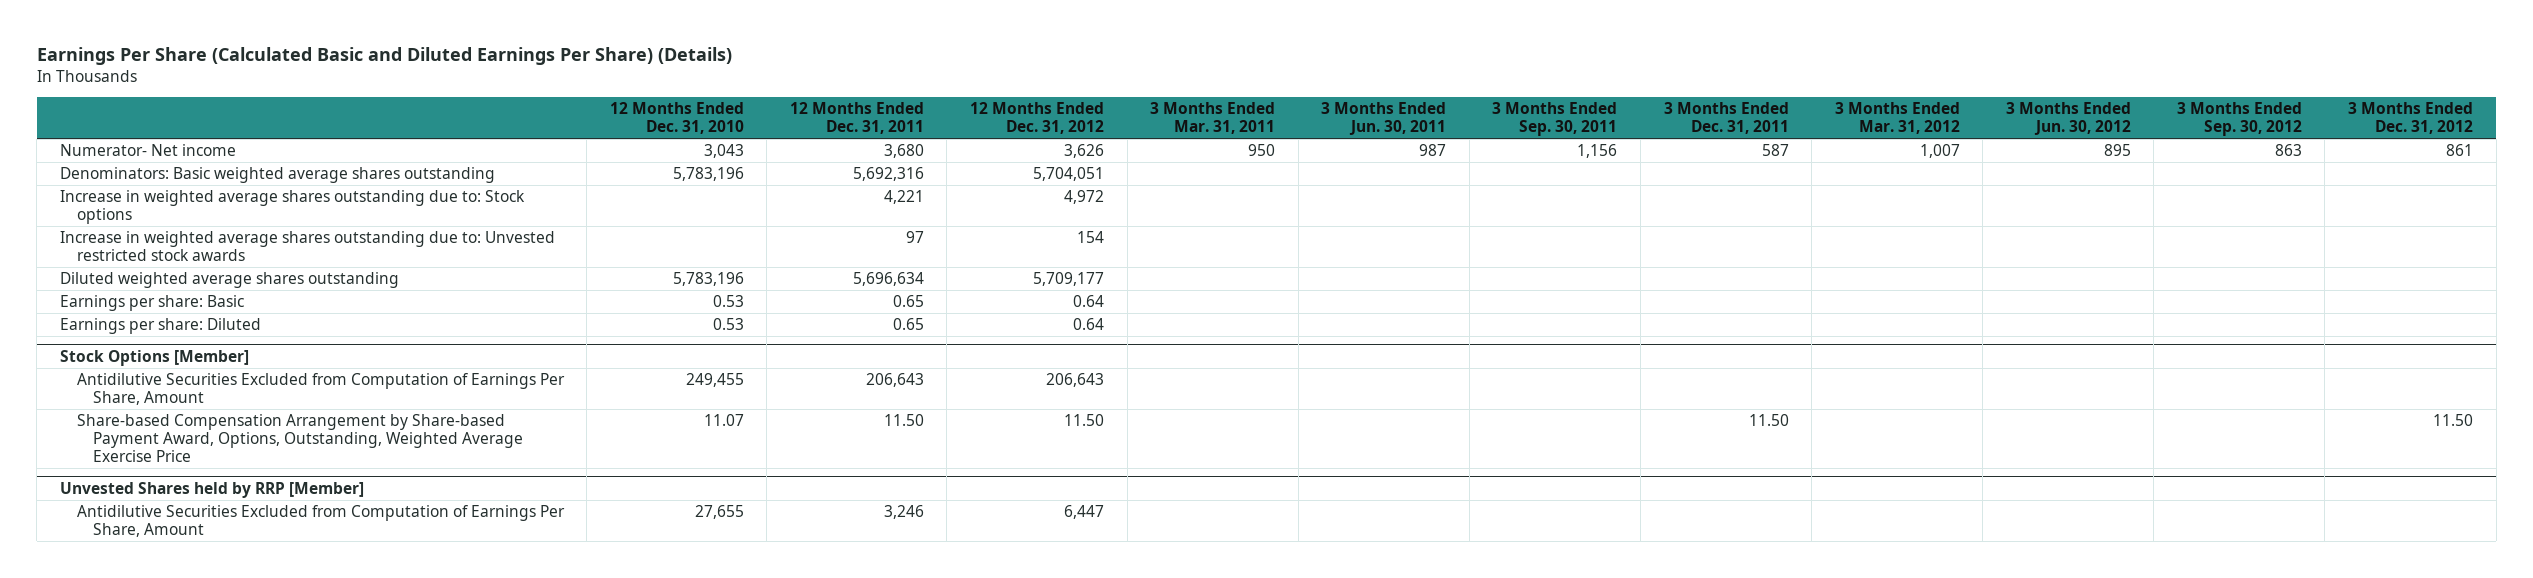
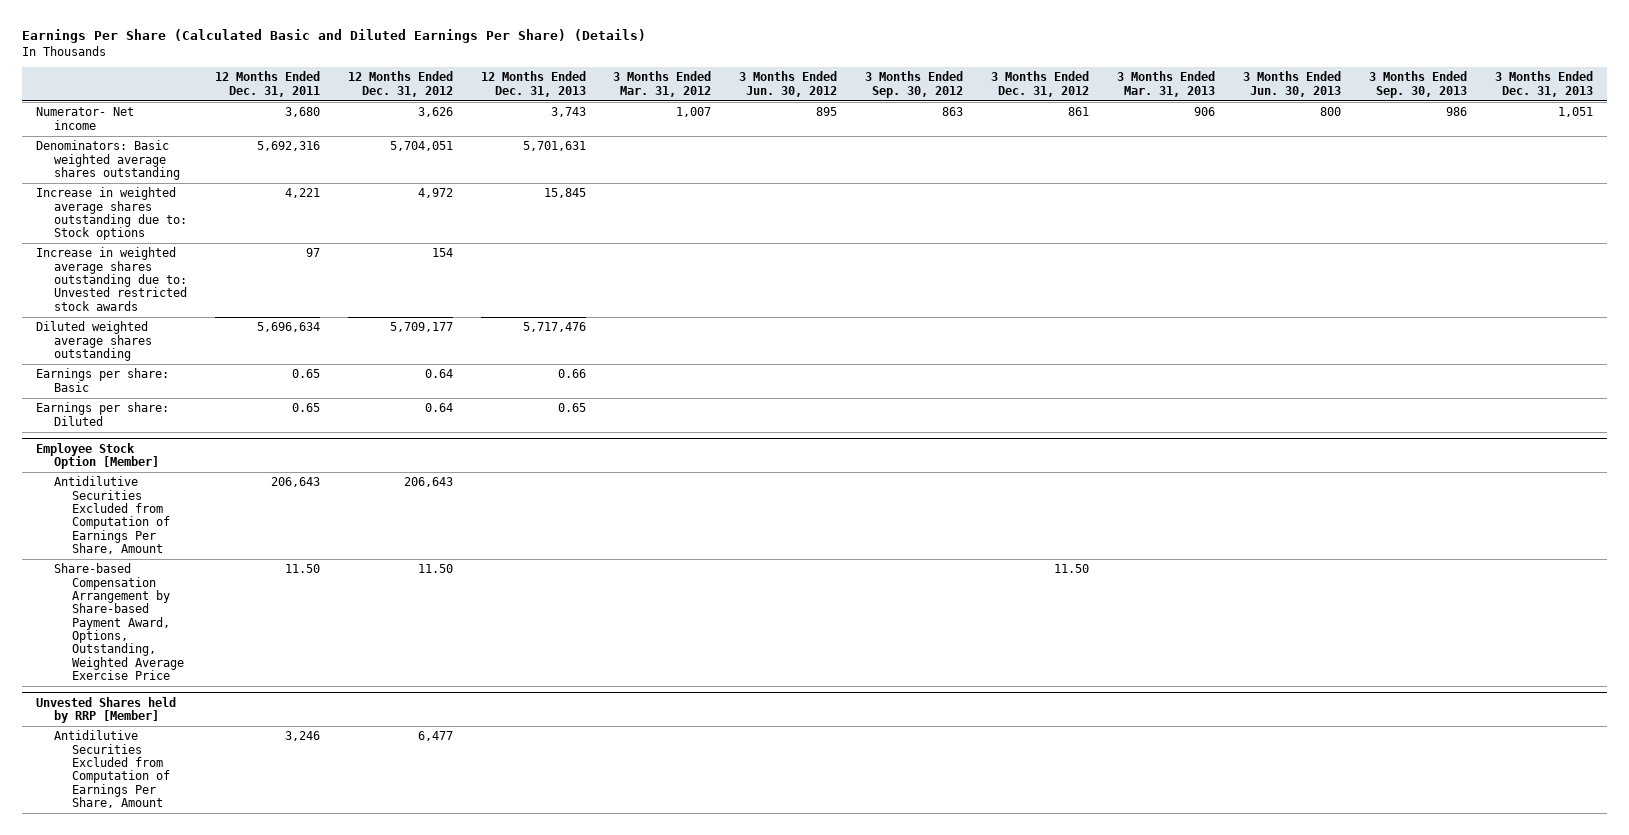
- | 12 Months Ended Dec. 31, 2010 | 12 Months Ended Dec. 31, 2011 | 12 Months Ended Dec. 31, 2012 | 3 Months Ended Mar. 31, 2011 | 3 Months Ended Jun. 30, 2011 | 3 Months Ended Sep. 30, 2011 | 3 Months Ended Dec. 31, 2011 | 3 Months Ended Mar. 31, 2012 | 3 Months Ended Jun. 30, 2012 | 3 Months Ended Sep. 30, 2012 | 3 Months Ended Dec. 31, 2012
+ | 12 Months Ended Dec. 31, 2011 | 12 Months Ended Dec. 31, 2012 | 12 Months Ended Dec. 31, 2013 | 3 Months Ended Mar. 31, 2012 | 3 Months Ended Jun. 30, 2012 | 3 Months Ended Sep. 30, 2012 | 3 Months Ended Dec. 31, 2012 | 3 Months Ended Mar. 31, 2013 | 3 Months Ended Jun. 30, 2013 | 3 Months Ended Sep. 30, 2013 | 3 Months Ended Dec. 31, 2013
- Stock Options [Member]
+ Employee Stock Option [Member]
@ Unvested Shares held by RRP [Member]
- Antidilutive Securities Excluded from Computation of Earnings Per Share, Amount | 27,655 | 3,246 | 6,447 | | | | | | | |
+ Antidilutive Securities Excluded from Computation of Earnings Per Share, Amount | 3,246 | 6,477 | | | | | | | | |

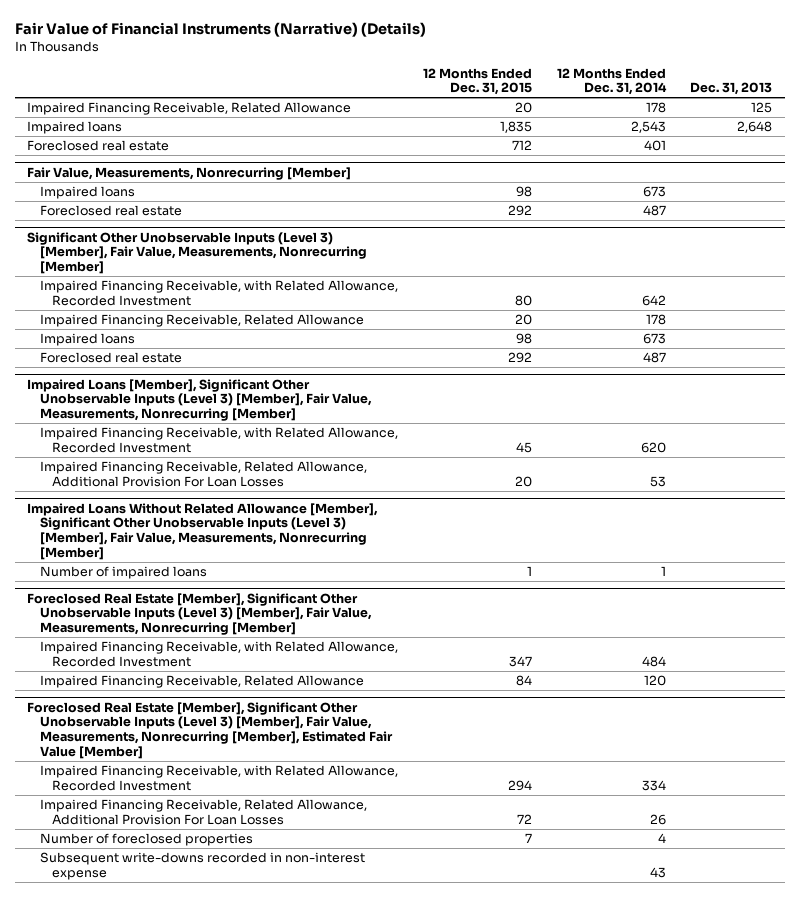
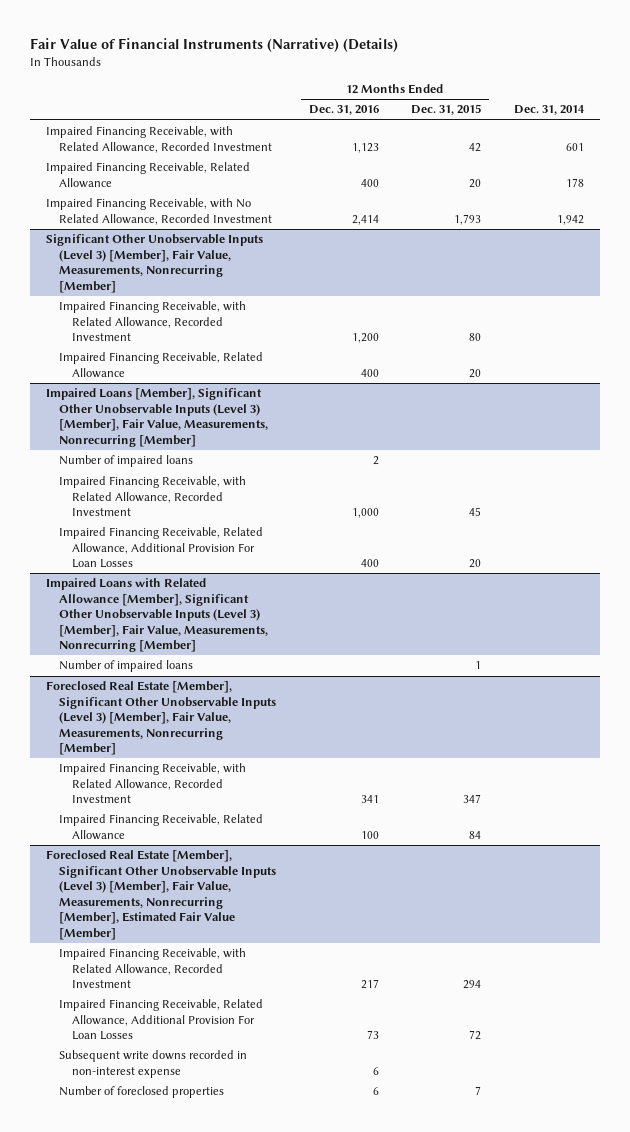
- | 12 Months Ended Dec. 31, 2015 | 12 Months Ended Dec. 31, 2014 | Dec. 31, 2013
+ | 12 Months Ended Dec. 31, 2016 | 12 Months Ended Dec. 31, 2015 | Dec. 31, 2014
+ Impaired Financing Receivable, with Related Allowance, Recorded Investment | 1,123 | 42 | 601
- Impaired loans | 1,835 | 2,543 | 2,648
- Foreclosed real estate | 712 | 401 |
- Fair Value, Measurements, Nonrecurring [Member]
- Impaired loans | 98 | 673 |
- Foreclosed real estate | 292 | 487 |
+ Impaired Financing Receivable, with No Related Allowance, Recorded Investment | 2,414 | 1,793 | 1,942
@ Significant Other Unobservable Inputs (Level 3) [Member], Fair Value, Measurements, Nonrecurring [Member]
- Impaired loans | 98 | 673 |
- Foreclosed real estate | 292 | 487 |
@ Impaired Loans [Member], Significant Other Unobservable Inputs (Level 3) [Member], Fair Value, Measurements, Nonrecurring [Member]
+ Number of impaired loans | 2 | |
- Impaired Loans Without Related Allowance [Member], Significant Other Unobservable Inputs (Level 3) [Member], Fair Value, Measurements, Nonrecurring [Member]
+ Impaired Loans with Related Allowance [Member], Significant Other Unobservable Inputs (Level 3) [Member], Fair Value, Measurements, Nonrecurring [Member]
@ Foreclosed Real Estate [Member], Significant Other Unobservable Inputs (Level 3) [Member], Fair Value, Measurements, Nonrecurring [Member], Estimated Fair Value [Member]
+ Subsequent write downs recorded in non-interest expense | 6 | |
- Subsequent write-downs recorded in non-interest expense | | 43 |

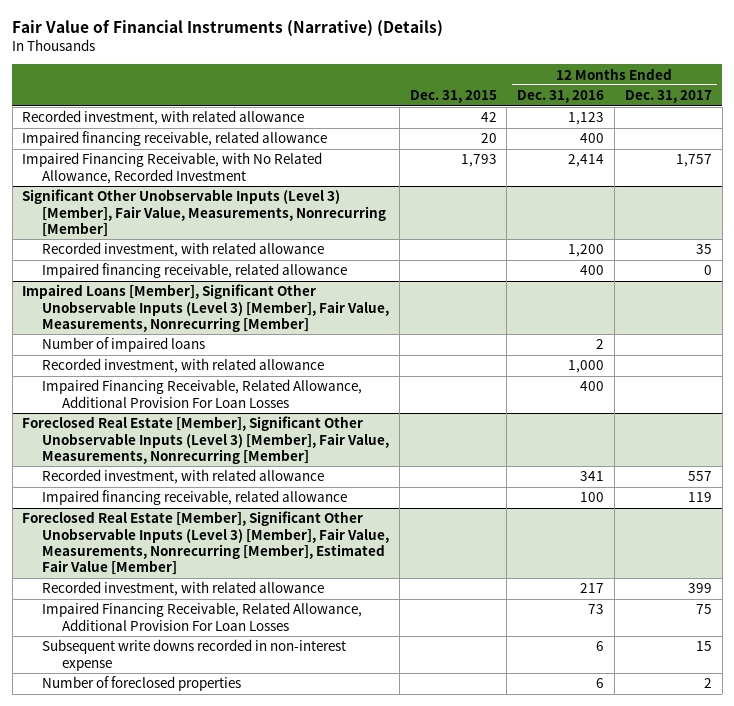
- | 12 Months Ended Dec. 31, 2016 | 12 Months Ended Dec. 31, 2015 | Dec. 31, 2014
+ | Dec. 31, 2015 | 12 Months Ended Dec. 31, 2016 | 12 Months Ended Dec. 31, 2017
- Impaired Financing Receivable, with Related Allowance, Recorded Investment | 1,123 | 42 | 601
- Impaired Financing Receivable, Related Allowance | 400 | 20 | 178
+ Recorded investment, with related allowance | 42 | 1,123 |
+ Impaired financing receivable, related allowance | 20 | 400 |
@ Significant Other Unobservable Inputs (Level 3) [Member], Fair Value, Measurements, Nonrecurring [Member]
- Impaired Financing Receivable, with Related Allowance, Recorded Investment | 1,200 | 80 |
- Impaired Financing Receivable, Related Allowance | 400 | 20 |
+ Recorded investment, with related allowance | | 1,200 | 35
+ Impaired financing receivable, related allowance | | 400 | 0
@ Impaired Loans [Member], Significant Other Unobservable Inputs (Level 3) [Member], Fair Value, Measurements, Nonrecurring [Member]
- Impaired Financing Receivable, with Related Allowance, Recorded Investment | 1,000 | 45 |
+ Recorded investment, with related allowance | | 1,000 |
- Impaired Loans with Related Allowance [Member], Significant Other Unobservable Inputs (Level 3) [Member], Fair Value, Measurements, Nonrecurring [Member]
- Number of impaired loans | | 1 |
@ Foreclosed Real Estate [Member], Significant Other Unobservable Inputs (Level 3) [Member], Fair Value, Measurements, Nonrecurring [Member]
- Impaired Financing Receivable, with Related Allowance, Recorded Investment | 341 | 347 |
- Impaired Financing Receivable, Related Allowance | 100 | 84 |
+ Recorded investment, with related allowance | | 341 | 557
+ Impaired financing receivable, related allowance | | 100 | 119
@ Foreclosed Real Estate [Member], Significant Other Unobservable Inputs (Level 3) [Member], Fair Value, Measurements, Nonrecurring [Member], Estimated Fair Value [Member]
- Impaired Financing Receivable, with Related Allowance, Recorded Investment | 217 | 294 |
+ Recorded investment, with related allowance | | 217 | 399

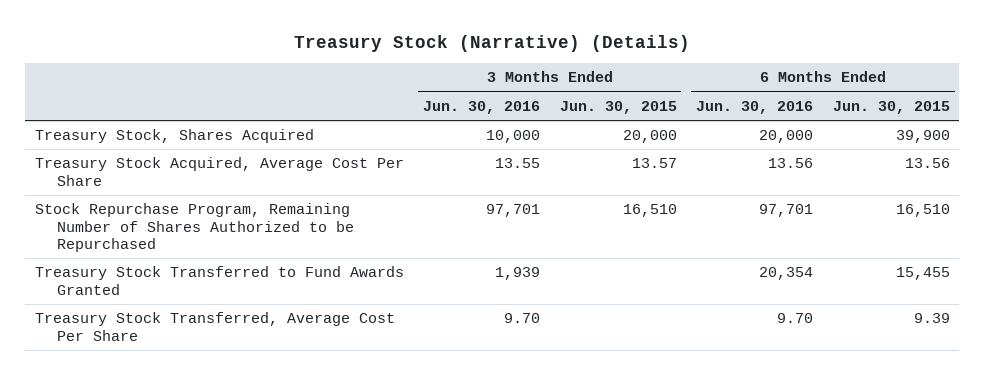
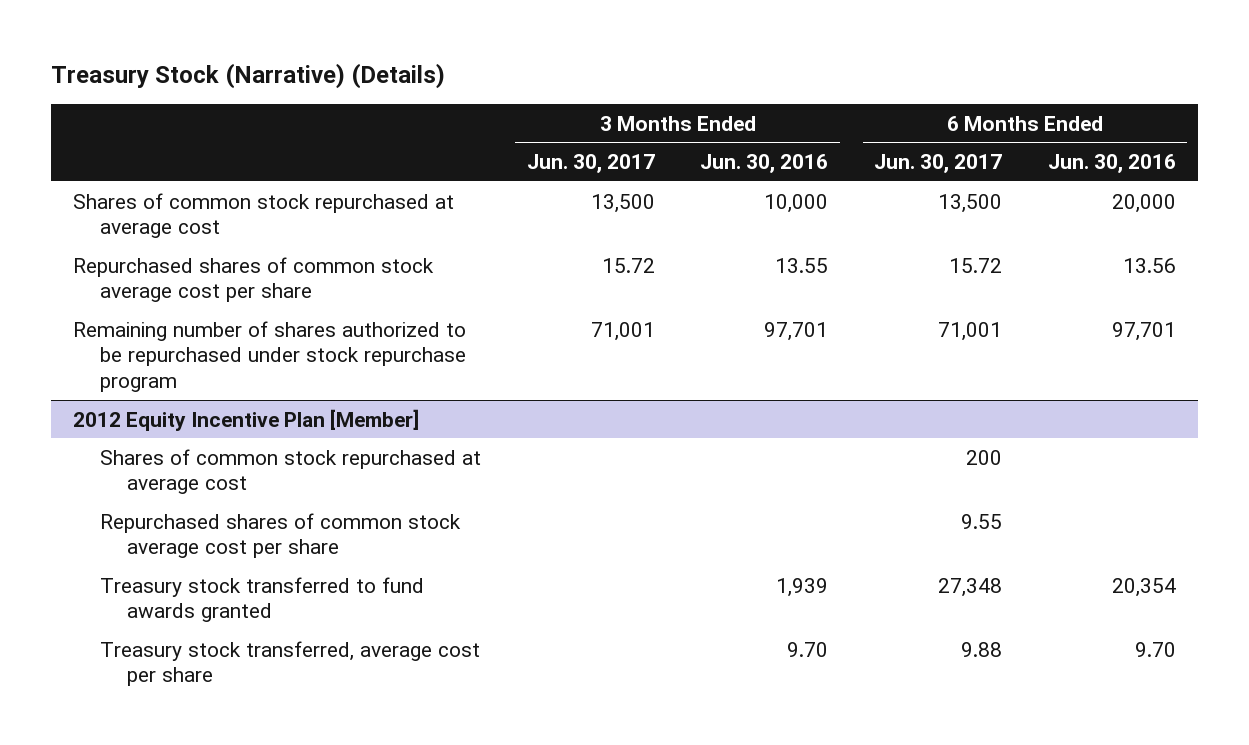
- | 3 Months Ended Jun. 30, 2016 | 3 Months Ended Jun. 30, 2015 | 6 Months Ended Jun. 30, 2016 | 6 Months Ended Jun. 30, 2015
+ | 3 Months Ended Jun. 30, 2017 | 3 Months Ended Jun. 30, 2016 | 6 Months Ended Jun. 30, 2017 | 6 Months Ended Jun. 30, 2016
- Treasury Stock, Shares Acquired | 10,000 | 20,000 | 20,000 | 39,900
- Treasury Stock Acquired, Average Cost Per Share | 13.55 | 13.57 | 13.56 | 13.56
- Stock Repurchase Program, Remaining Number of Shares Authorized to be Repurchased | 97,701 | 16,510 | 97,701 | 16,510
- Treasury Stock Transferred to Fund Awards Granted | 1,939 | | 20,354 | 15,455
- Treasury Stock Transferred, Average Cost Per Share | 9.70 | | 9.70 | 9.39
+ Shares of common stock repurchased at average cost | 13,500 | 10,000 | 13,500 | 20,000
+ Repurchased shares of common stock average cost per share | 15.72 | 13.55 | 15.72 | 13.56
+ Remaining number of shares authorized to be repurchased under stock repurchase program | 71,001 | 97,701 | 71,001 | 97,701
+ 2012 Equity Incentive Plan [Member]
+ Shares of common stock repurchased at average cost | | | 200 |
+ Repurchased shares of common stock average cost per share | | | 9.55 |
+ Treasury stock transferred to fund awards granted | | 1,939 | 27,348 | 20,354
+ Treasury stock transferred, average cost per share | | 9.70 | 9.88 | 9.70

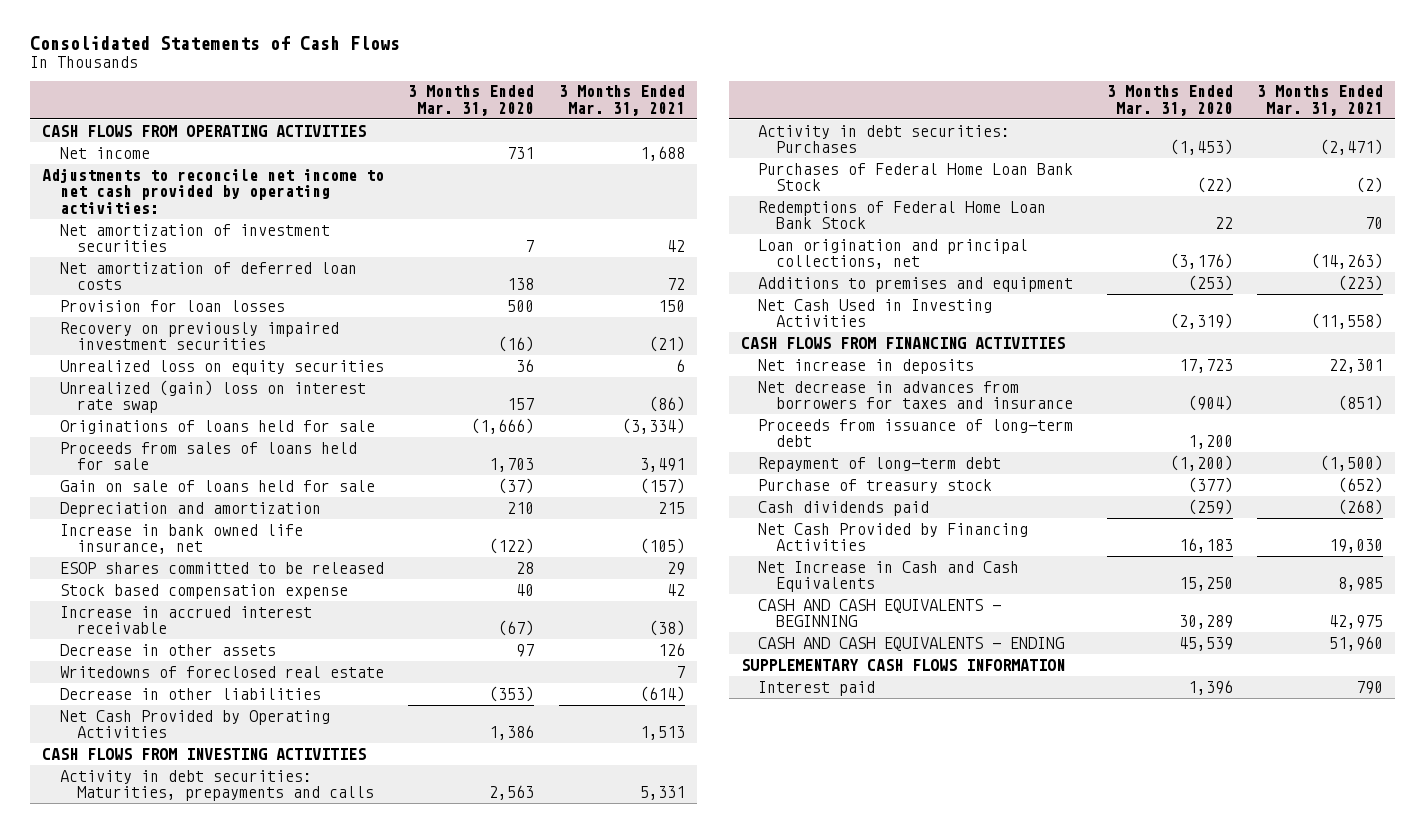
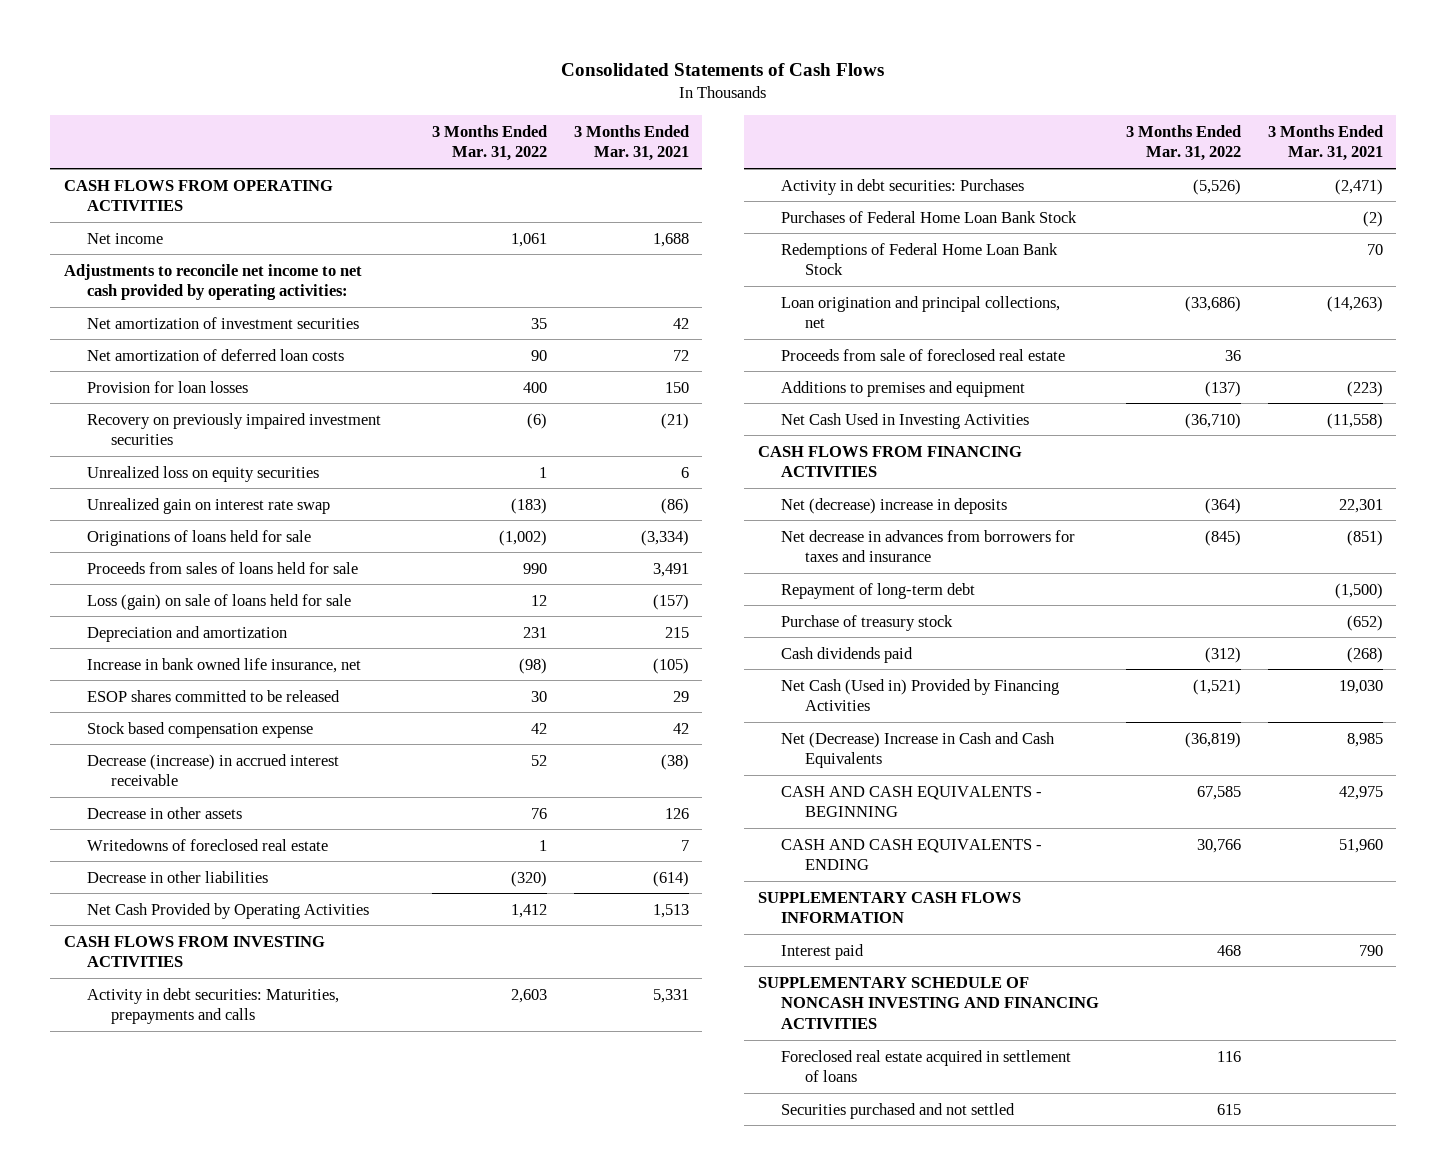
- | 3 Months Ended Mar. 31, 2020 | 3 Months Ended Mar. 31, 2021
+ | 3 Months Ended Mar. 31, 2022 | 3 Months Ended Mar. 31, 2021
- Unrealized (gain) loss on interest rate swap | 157 | (86)
+ Unrealized gain on interest rate swap | (183) | (86)
- Gain on sale of loans held for sale | (37) | (157)
+ Loss (gain) on sale of loans held for sale | 12 | (157)
- Increase in accrued interest receivable | (67) | (38)
+ Decrease (increase) in accrued interest receivable | 52 | (38)
+ Proceeds from sale of foreclosed real estate | 36 |
- Net increase in deposits | 17,723 | 22,301
+ Net (decrease) increase in deposits | (364) | 22,301
- Proceeds from issuance of long-term debt | 1,200 |
- Net Cash Provided by Financing Activities | 16,183 | 19,030
- Net Increase in Cash and Cash Equivalents | 15,250 | 8,985
+ Net Cash (Used in) Provided by Financing Activities | (1,521) | 19,030
+ Net (Decrease) Increase in Cash and Cash Equivalents | (36,819) | 8,985
+ SUPPLEMENTARY SCHEDULE OF NONCASH INVESTING AND FINANCING ACTIVITIES
+ Foreclosed real estate acquired in settlement of loans | 116 |
+ Securities purchased and not settled | 615 |

